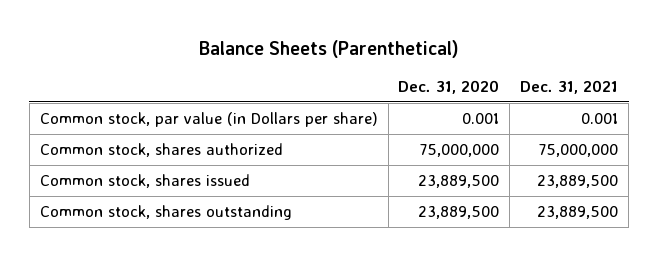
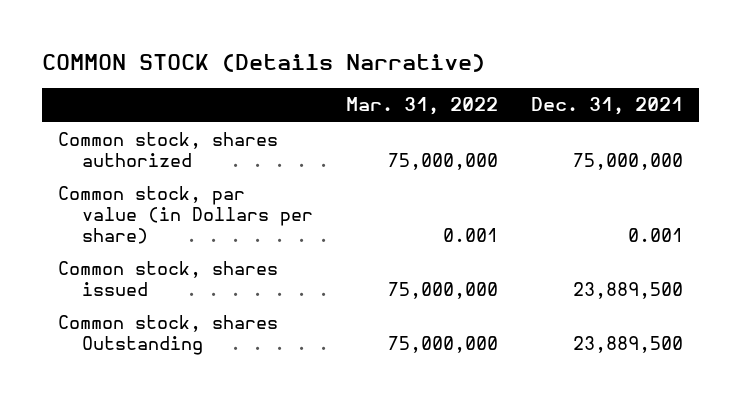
- Balance Sheets (Parenthetical)
+ COMMON STOCK (Details Narrative)
- | Dec. 31, 2020 | Dec. 31, 2021
+ | Mar. 31, 2022 | Dec. 31, 2021
moved down: Common stock, par value (in Dollars per share) | 0.001 | 0.001
- Common stock, shares outstanding | 23,889,500 | 23,889,500
+ Common stock, shares Outstanding | 75,000,000 | 23,889,500

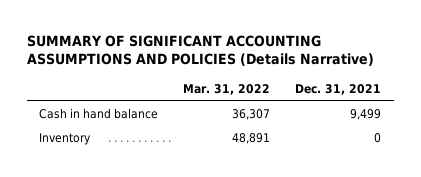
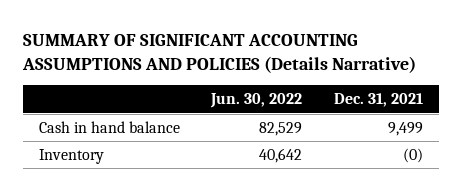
- | Mar. 31, 2022 | Dec. 31, 2021
+ | Jun. 30, 2022 | Dec. 31, 2021
- Inventory | 48,891 | 0
+ Inventory | 40,642 | (0)

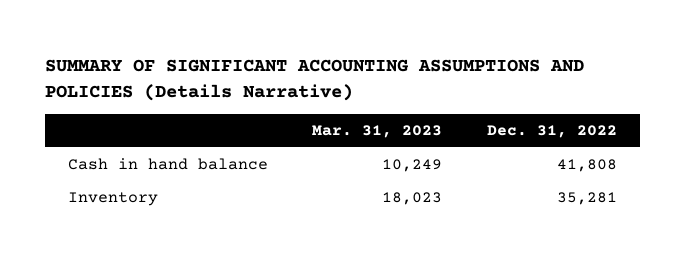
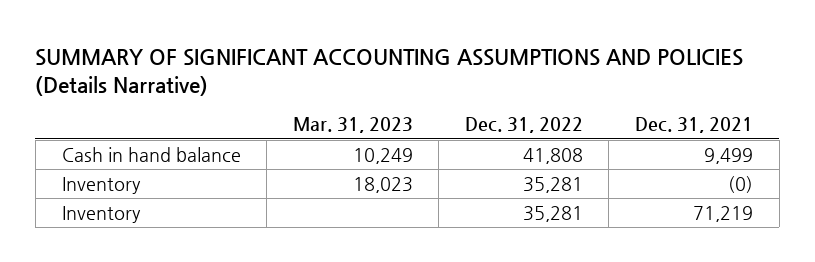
- | Mar. 31, 2023 | Dec. 31, 2022
+ | Mar. 31, 2023 | Dec. 31, 2022 | Dec. 31, 2021
+ Inventory | | 35,281 | 71,219

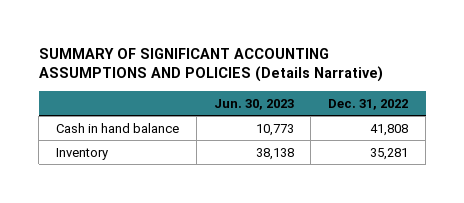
- | Mar. 31, 2023 | Dec. 31, 2022 | Dec. 31, 2021
+ | Jun. 30, 2023 | Dec. 31, 2022
- Inventory | | 35,281 | 71,219

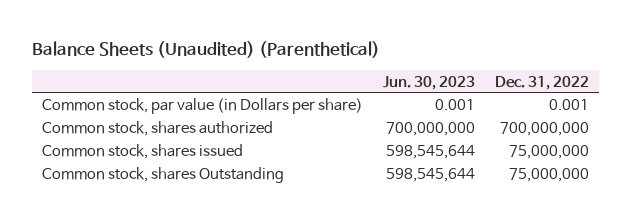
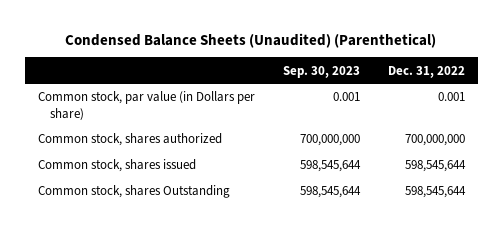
- Balance Sheets (Unaudited) (Parenthetical)
+ Condensed Balance Sheets (Unaudited) (Parenthetical)
- | Jun. 30, 2023 | Dec. 31, 2022
+ | Sep. 30, 2023 | Dec. 31, 2022
- Common stock, shares issued | 598,545,644 | 75,000,000
- Common stock, shares Outstanding | 598,545,644 | 75,000,000
+ Common stock, shares issued | 598,545,644 | 598,545,644
+ Common stock, shares Outstanding | 598,545,644 | 598,545,644

